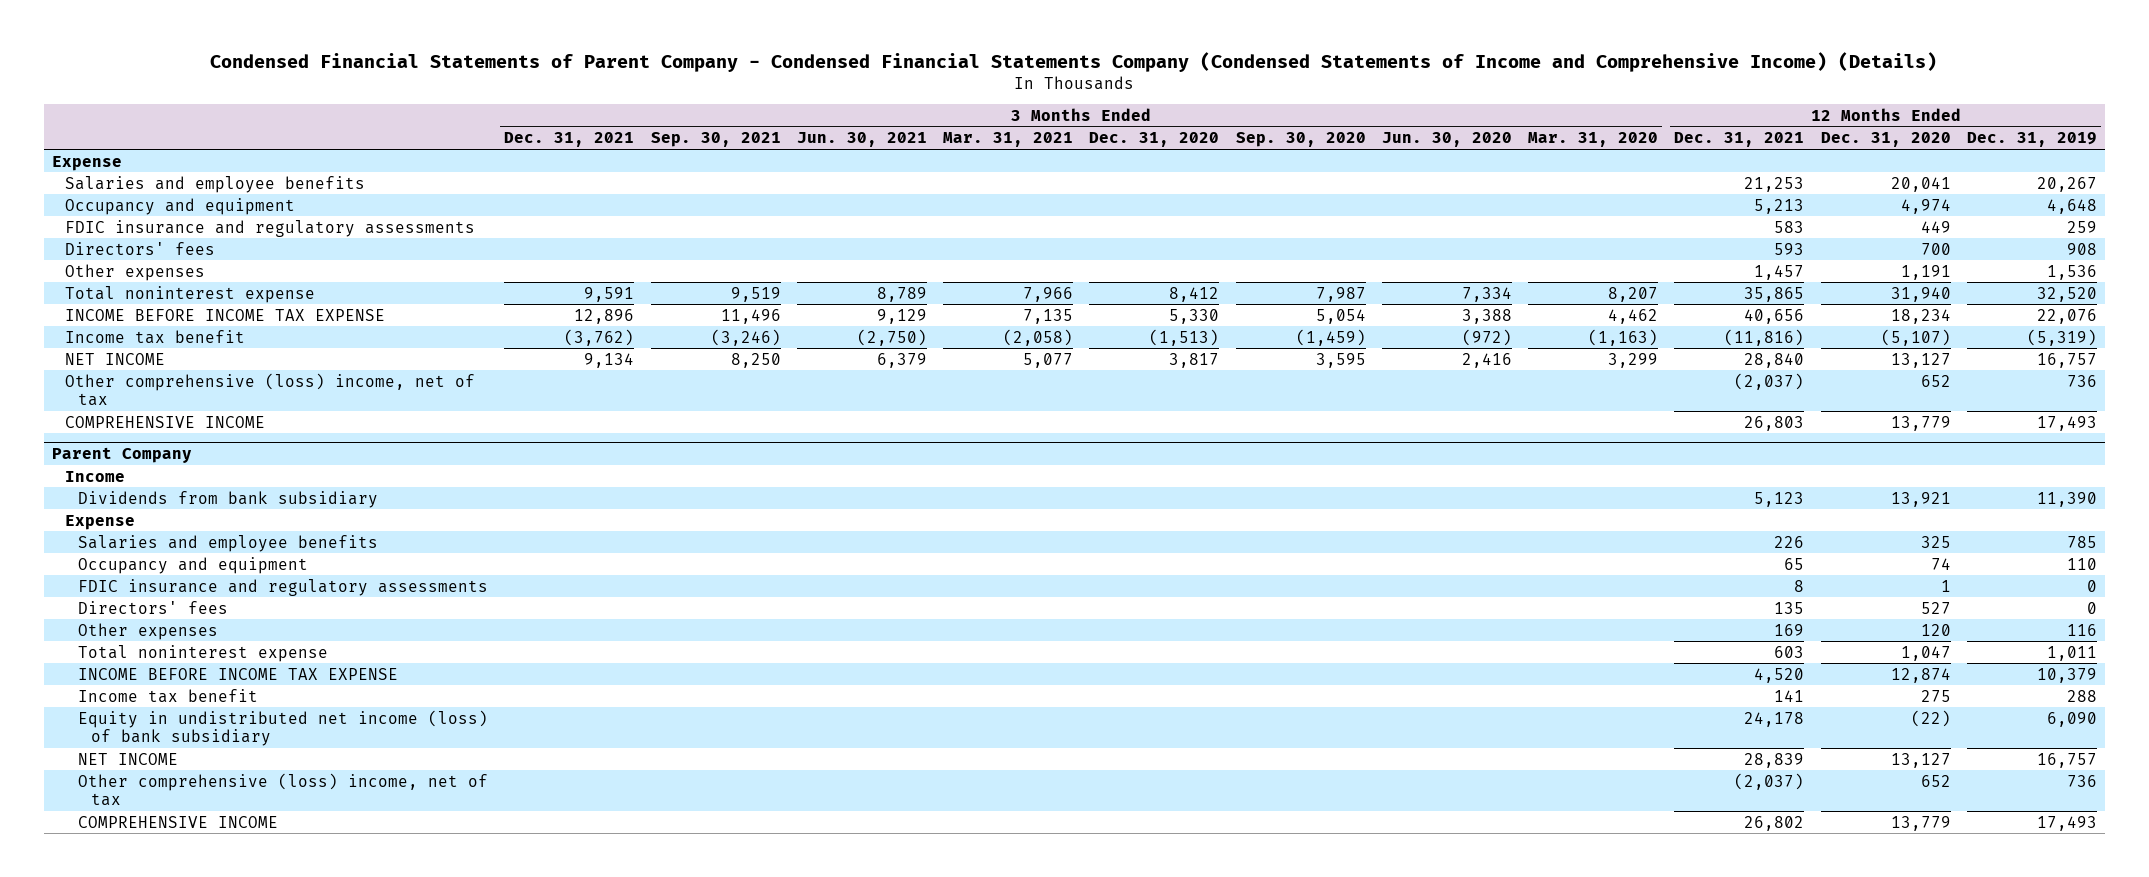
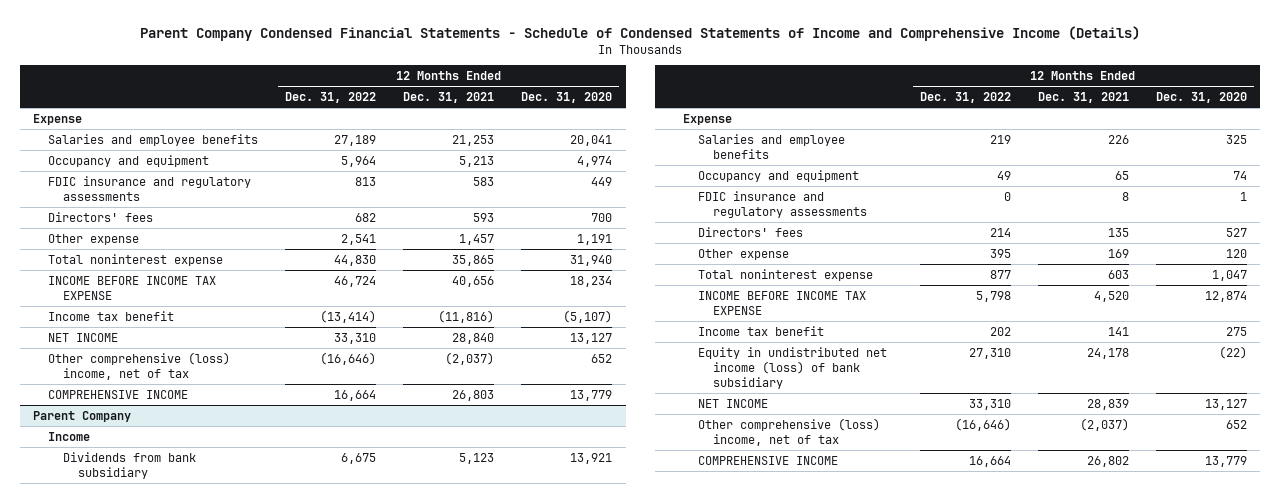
- Condensed Financial Statements of Parent Company - Condensed Financial Statements Company (Condensed Statements of Income and Comprehensive Income) (Details)
+ Parent Company Condensed Financial Statements - Schedule of Condensed Statements of Income and Comprehensive Income (Details)
- | 3 Months Ended Dec. 31, 2021 | 3 Months Ended Sep. 30, 2021 | 3 Months Ended Jun. 30, 2021 | 3 Months Ended Mar. 31, 2021 | 3 Months Ended Dec. 31, 2020 | 3 Months Ended Sep. 30, 2020 | 3 Months Ended Jun. 30, 2020 | 3 Months Ended Mar. 31, 2020 | 12 Months Ended Dec. 31, 2021 | 12 Months Ended Dec. 31, 2020 | 12 Months Ended Dec. 31, 2019
+ | 12 Months Ended Dec. 31, 2022 | 12 Months Ended Dec. 31, 2021 | 12 Months Ended Dec. 31, 2020
- Other expenses | | | | | | | | | 1,457 | 1,191 | 1,536
+ Other expense | 2,541 | 1,457 | 1,191
@ Parent Company
- Other expenses | | | | | | | | | 169 | 120 | 116
+ Other expense | 395 | 169 | 120

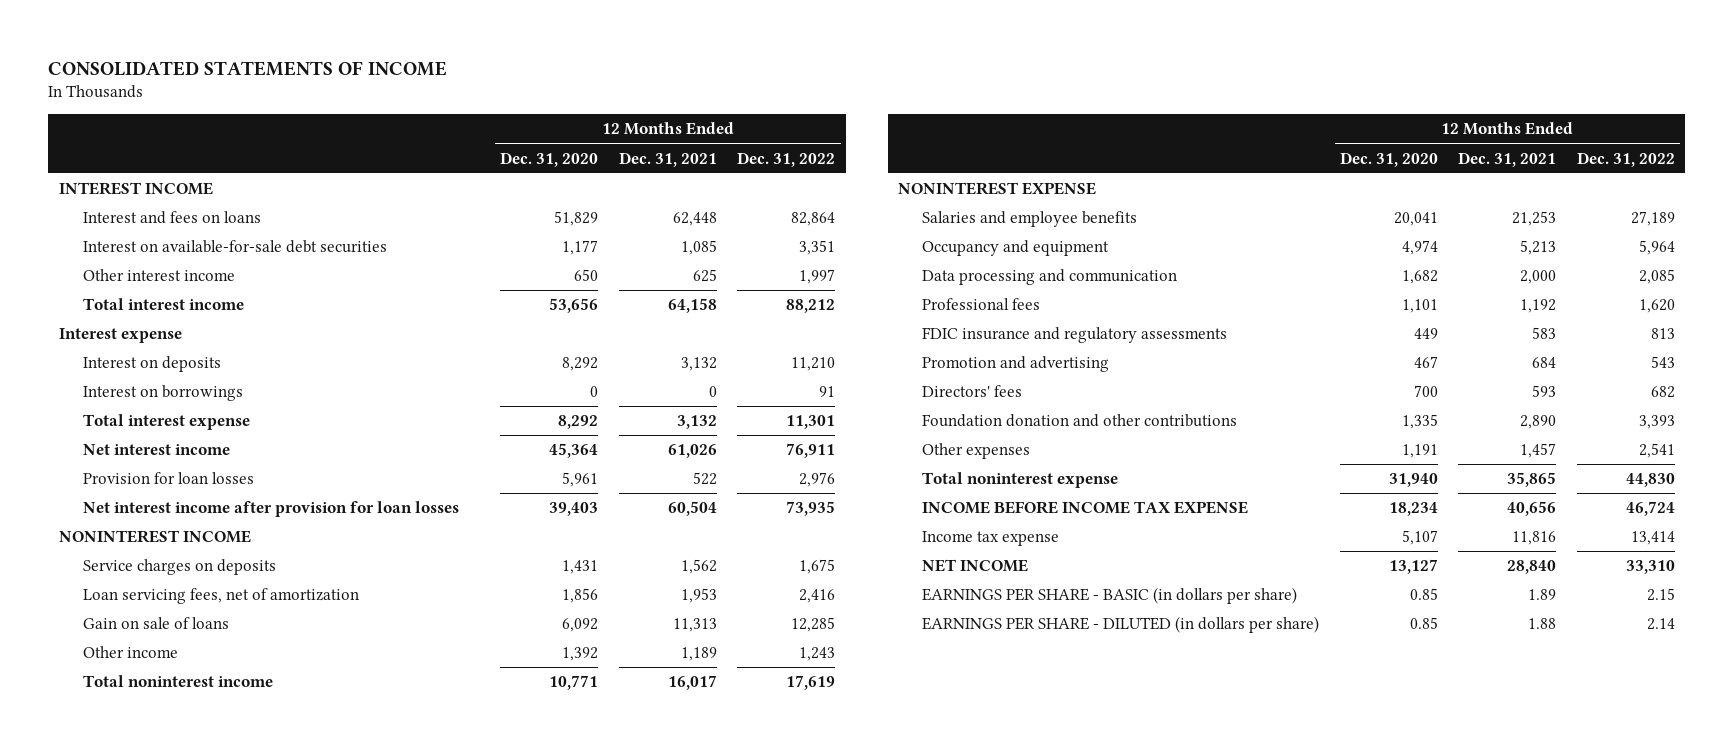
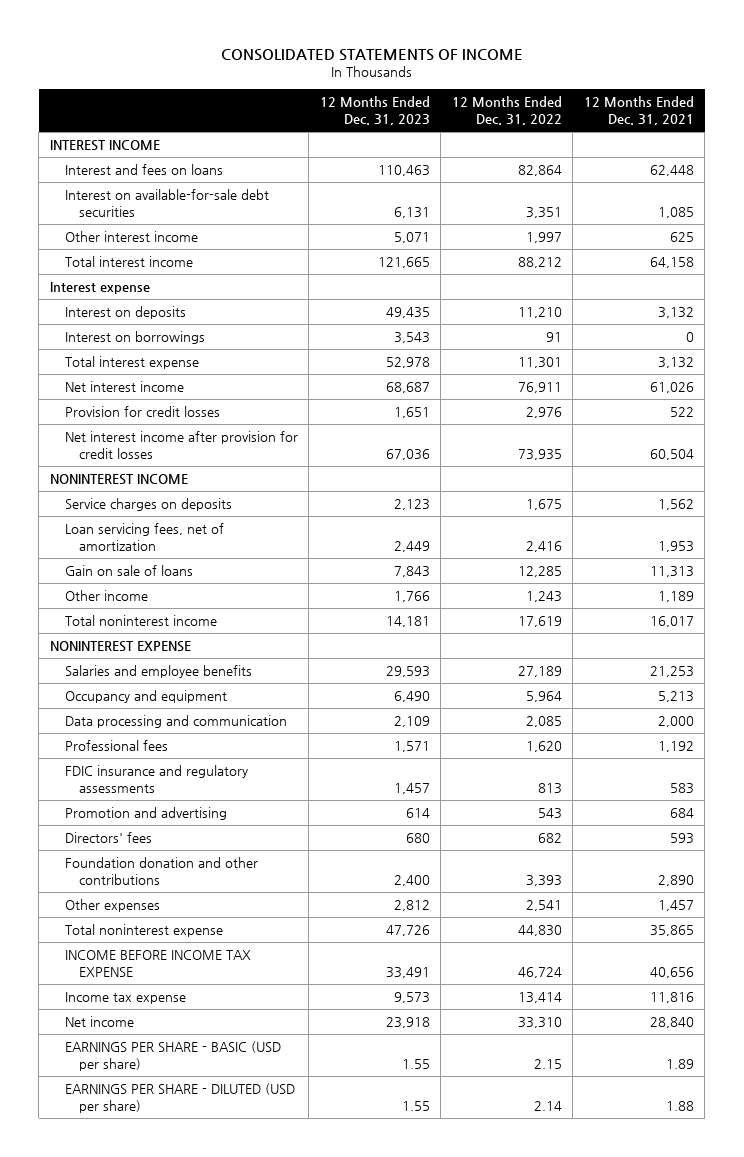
- | 12 Months Ended Dec. 31, 2020 | 12 Months Ended Dec. 31, 2021 | 12 Months Ended Dec. 31, 2022
+ | 12 Months Ended Dec. 31, 2023 | 12 Months Ended Dec. 31, 2022 | 12 Months Ended Dec. 31, 2021
- Provision for loan losses | 5,961 | 522 | 2,976
- Net interest income after provision for loan losses | 39,403 | 60,504 | 73,935
+ Provision for credit losses | 1,651 | 2,976 | 522
+ Net interest income after provision for credit losses | 67,036 | 73,935 | 60,504
- NET INCOME | 13,127 | 28,840 | 33,310
- EARNINGS PER SHARE - BASIC (in dollars per share) | 0.85 | 1.89 | 2.15
- EARNINGS PER SHARE - DILUTED (in dollars per share) | 0.85 | 1.88 | 2.14
+ Net income | 23,918 | 33,310 | 28,840
+ EARNINGS PER SHARE - BASIC (USD per share) | 1.55 | 2.15 | 1.89
+ EARNINGS PER SHARE - DILUTED (USD per share) | 1.55 | 2.14 | 1.88

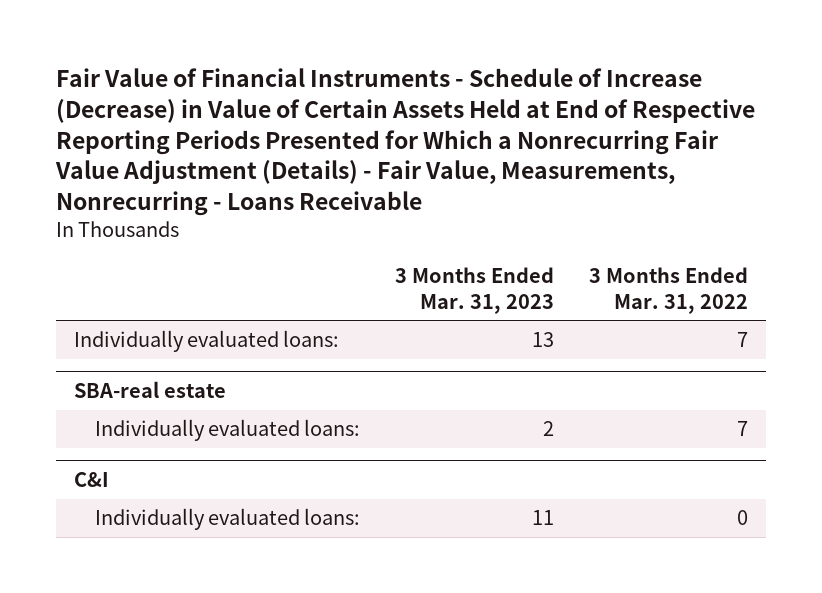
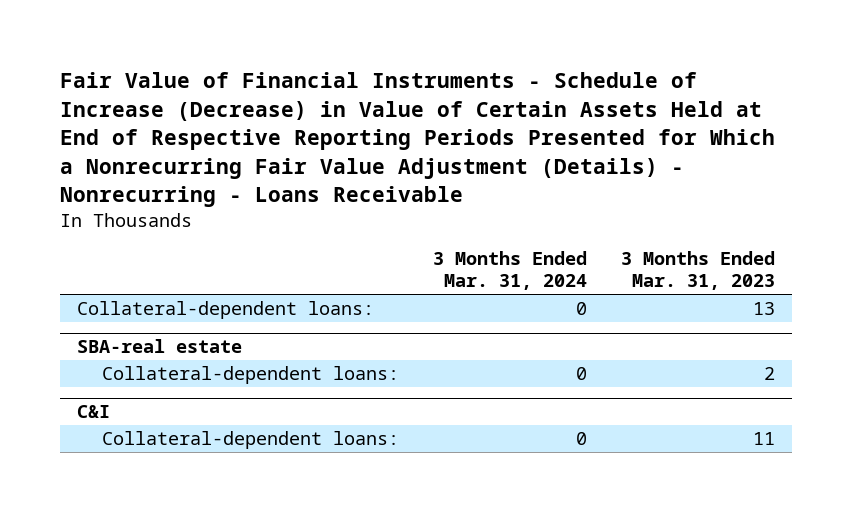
- Fair Value of Financial Instruments - Schedule of Increase (Decrease) in Value of Certain Assets Held at End of Respective Reporting Periods Presented for Which a Nonrecurring Fair Value Adjustment (Details) - Fair Value, Measurements, Nonrecurring - Loans Receivable
+ Fair Value of Financial Instruments - Schedule of Increase (Decrease) in Value of Certain Assets Held at End of Respective Reporting Periods Presented for Which a Nonrecurring Fair Value Adjustment (Details) - Nonrecurring - Loans Receivable
- | 3 Months Ended Mar. 31, 2023 | 3 Months Ended Mar. 31, 2022
+ | 3 Months Ended Mar. 31, 2024 | 3 Months Ended Mar. 31, 2023
- Individually evaluated loans: | 13 | 7
+ Collateral-dependent loans: | 0 | 13
@ SBA-real estate
- Individually evaluated loans: | 2 | 7
+ Collateral-dependent loans: | 0 | 2
@ C&I
- Individually evaluated loans: | 11 | 0
+ Collateral-dependent loans: | 0 | 11

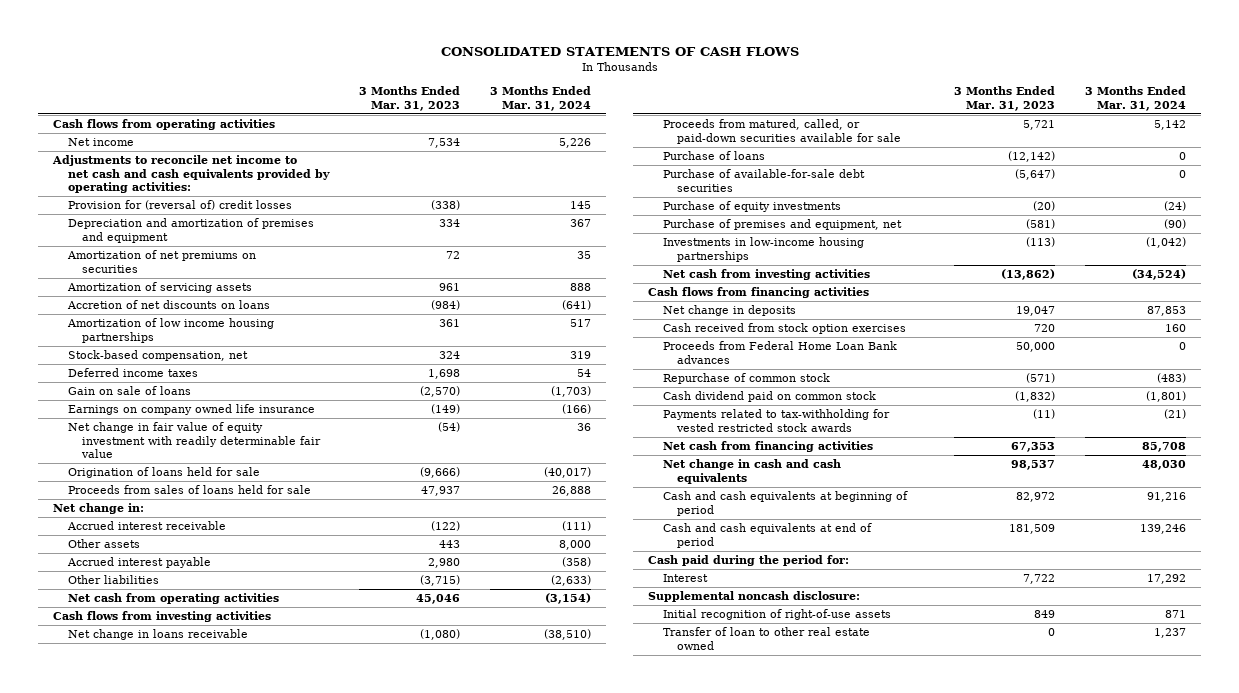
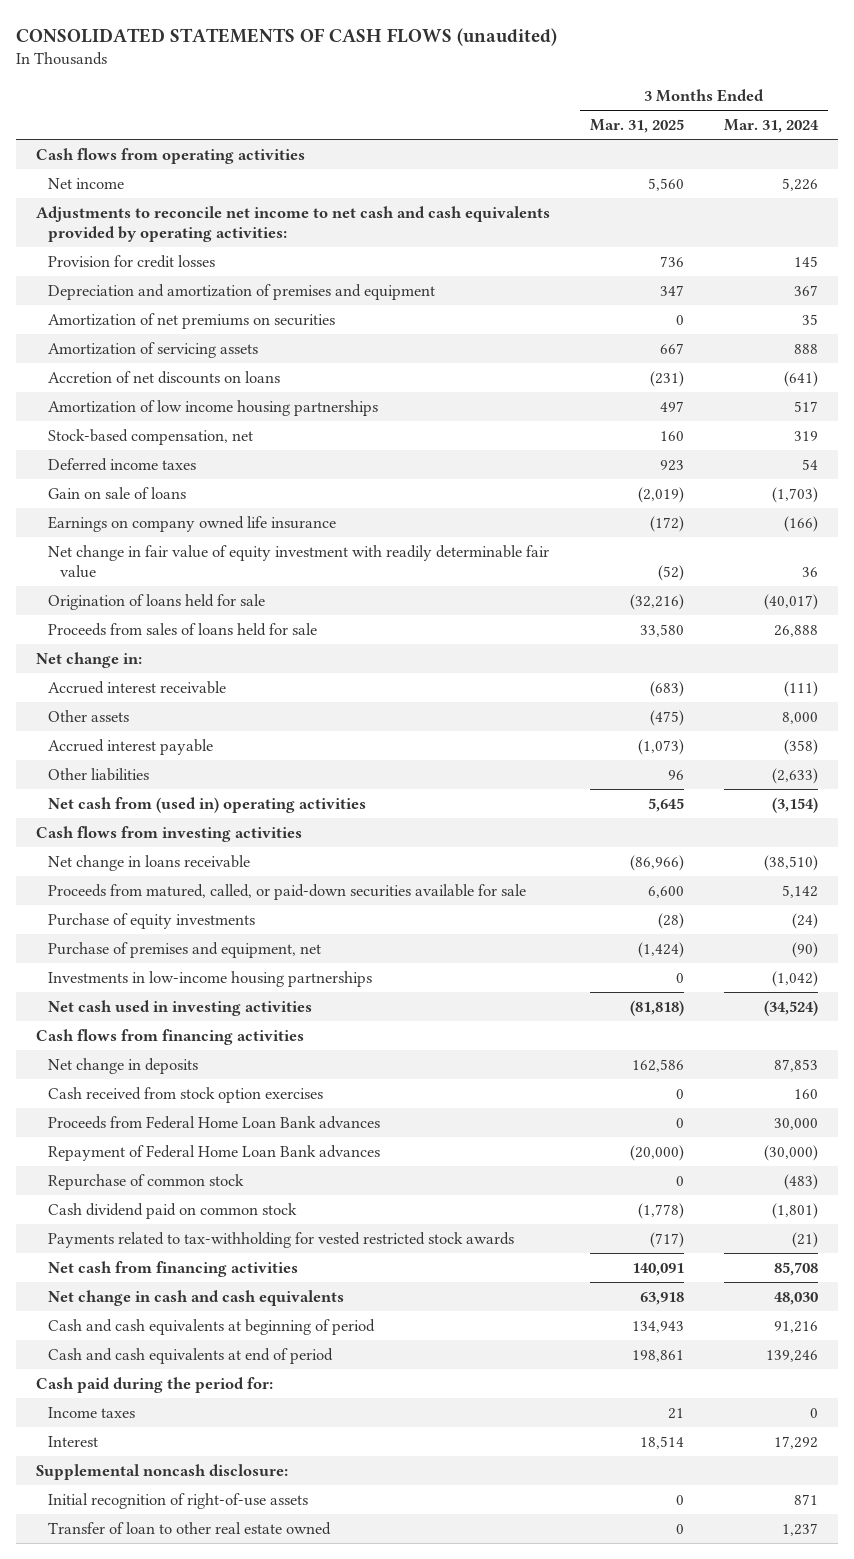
- CONSOLIDATED STATEMENTS OF CASH FLOWS
+ CONSOLIDATED STATEMENTS OF CASH FLOWS (unaudited)
- | 3 Months Ended Mar. 31, 2023 | 3 Months Ended Mar. 31, 2024
+ | 3 Months Ended Mar. 31, 2025 | 3 Months Ended Mar. 31, 2024
- Provision for (reversal of) credit losses | (338) | 145
+ Provision for credit losses | 736 | 145
- Net cash from operating activities | 45,046 | (3,154)
+ Net cash from (used in) operating activities | 5,645 | (3,154)
- Purchase of loans | (12,142) | 0
- Purchase of available-for-sale debt securities | (5,647) | 0
- Net cash from investing activities | (13,862) | (34,524)
+ Net cash used in investing activities | (81,818) | (34,524)
- Proceeds from Federal Home Loan Bank advances | 50,000 | 0
+ Proceeds from Federal Home Loan Bank advances | 0 | 30,000
+ Repayment of Federal Home Loan Bank advances | (20,000) | (30,000)
+ Income taxes | 21 | 0

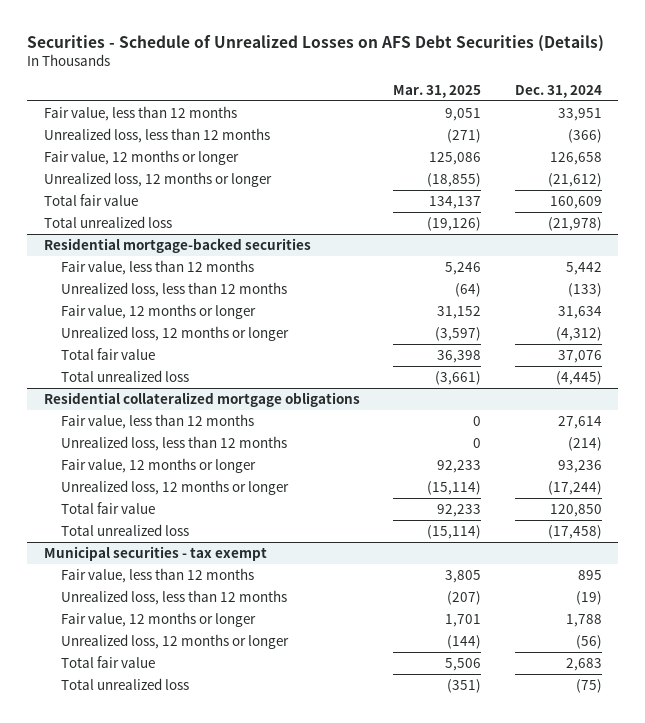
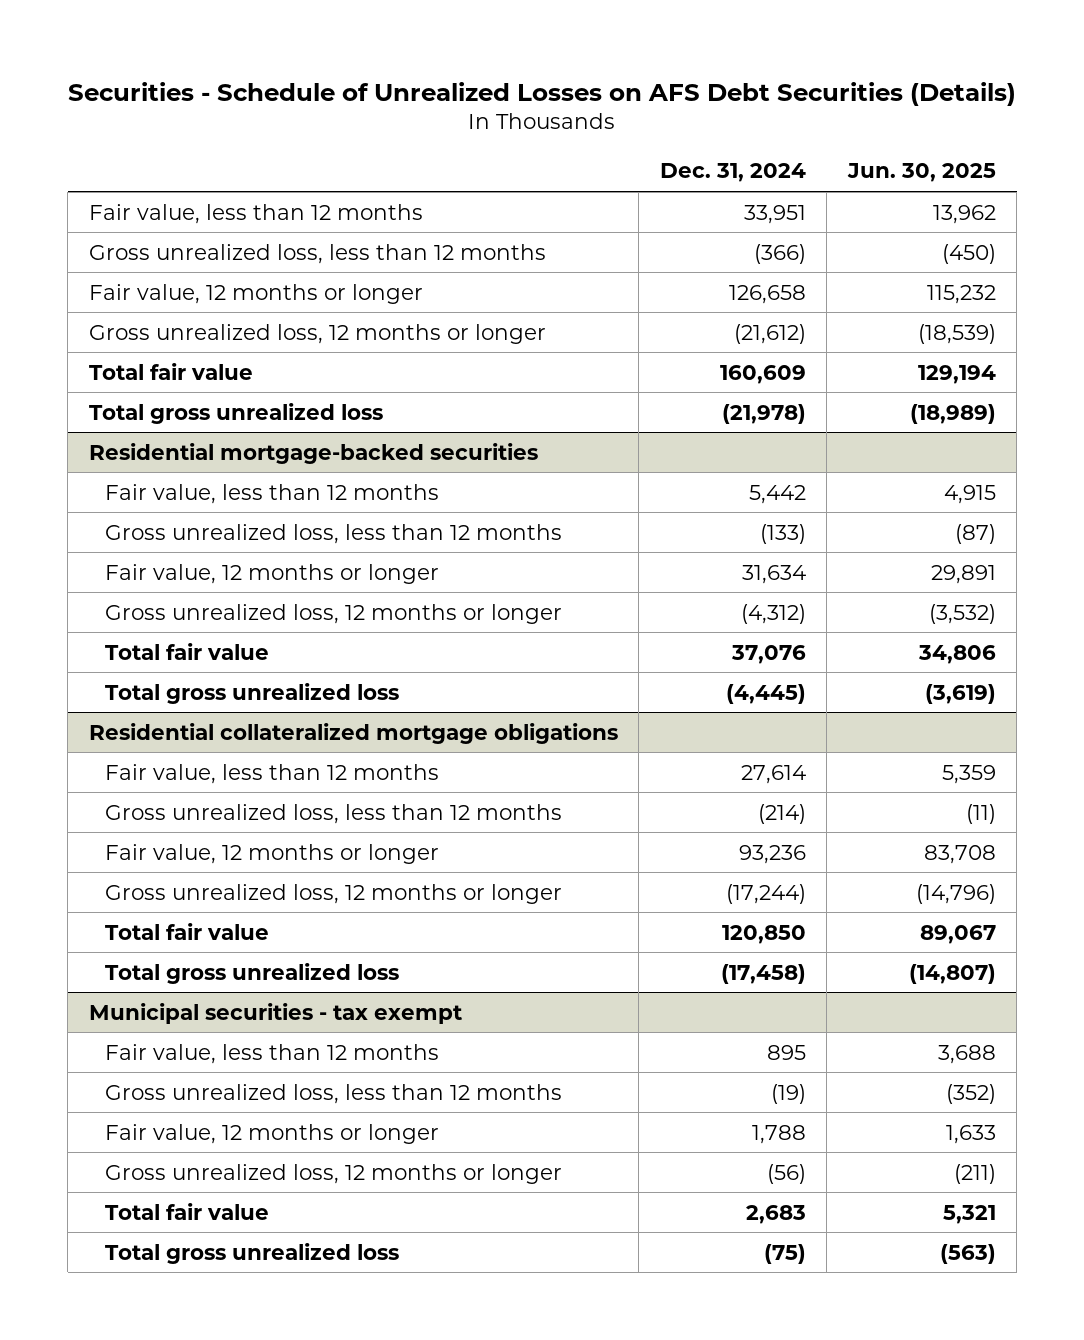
- | Mar. 31, 2025 | Dec. 31, 2024
+ | Dec. 31, 2024 | Jun. 30, 2025
- Unrealized loss, less than 12 months | (271) | (366)
+ Gross unrealized loss, less than 12 months | (366) | (450)
- Unrealized loss, 12 months or longer | (18,855) | (21,612)
+ Gross unrealized loss, 12 months or longer | (21,612) | (18,539)
- Total unrealized loss | (19,126) | (21,978)
+ Total gross unrealized loss | (21,978) | (18,989)
@ Residential mortgage-backed securities
- Unrealized loss, less than 12 months | (64) | (133)
+ Gross unrealized loss, less than 12 months | (133) | (87)
- Unrealized loss, 12 months or longer | (3,597) | (4,312)
+ Gross unrealized loss, 12 months or longer | (4,312) | (3,532)
- Total unrealized loss | (3,661) | (4,445)
+ Total gross unrealized loss | (4,445) | (3,619)
@ Residential collateralized mortgage obligations
- Unrealized loss, less than 12 months | 0 | (214)
+ Gross unrealized loss, less than 12 months | (214) | (11)
- Unrealized loss, 12 months or longer | (15,114) | (17,244)
+ Gross unrealized loss, 12 months or longer | (17,244) | (14,796)
- Total unrealized loss | (15,114) | (17,458)
+ Total gross unrealized loss | (17,458) | (14,807)
@ Municipal securities - tax exempt
- Unrealized loss, less than 12 months | (207) | (19)
+ Gross unrealized loss, less than 12 months | (19) | (352)
- Unrealized loss, 12 months or longer | (144) | (56)
+ Gross unrealized loss, 12 months or longer | (56) | (211)
- Total unrealized loss | (351) | (75)
+ Total gross unrealized loss | (75) | (563)

